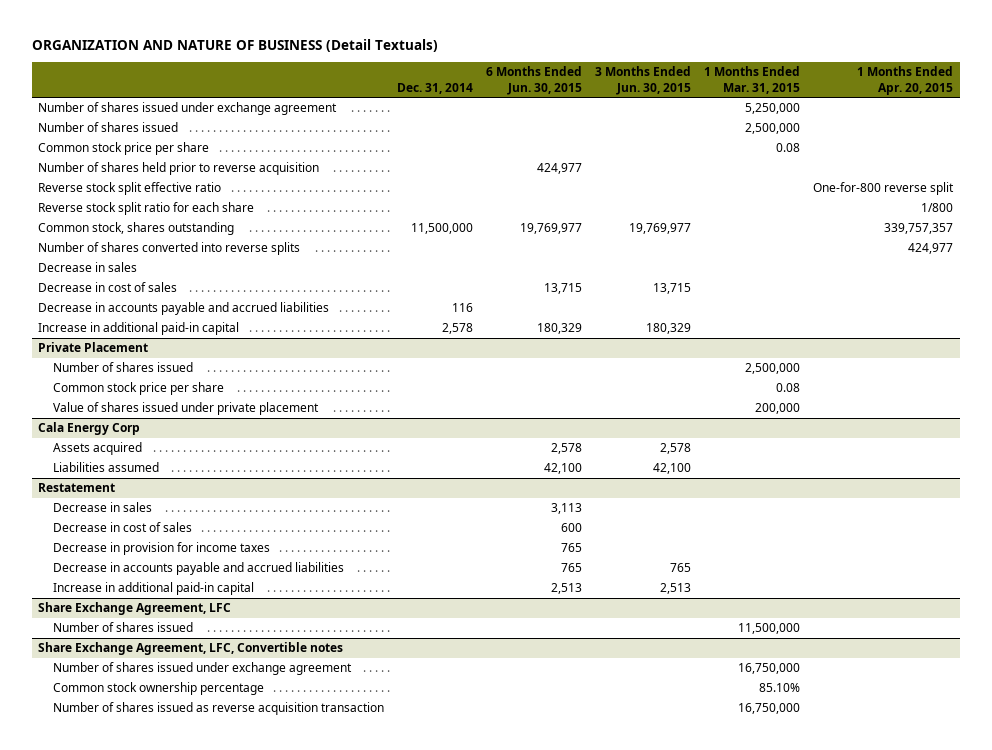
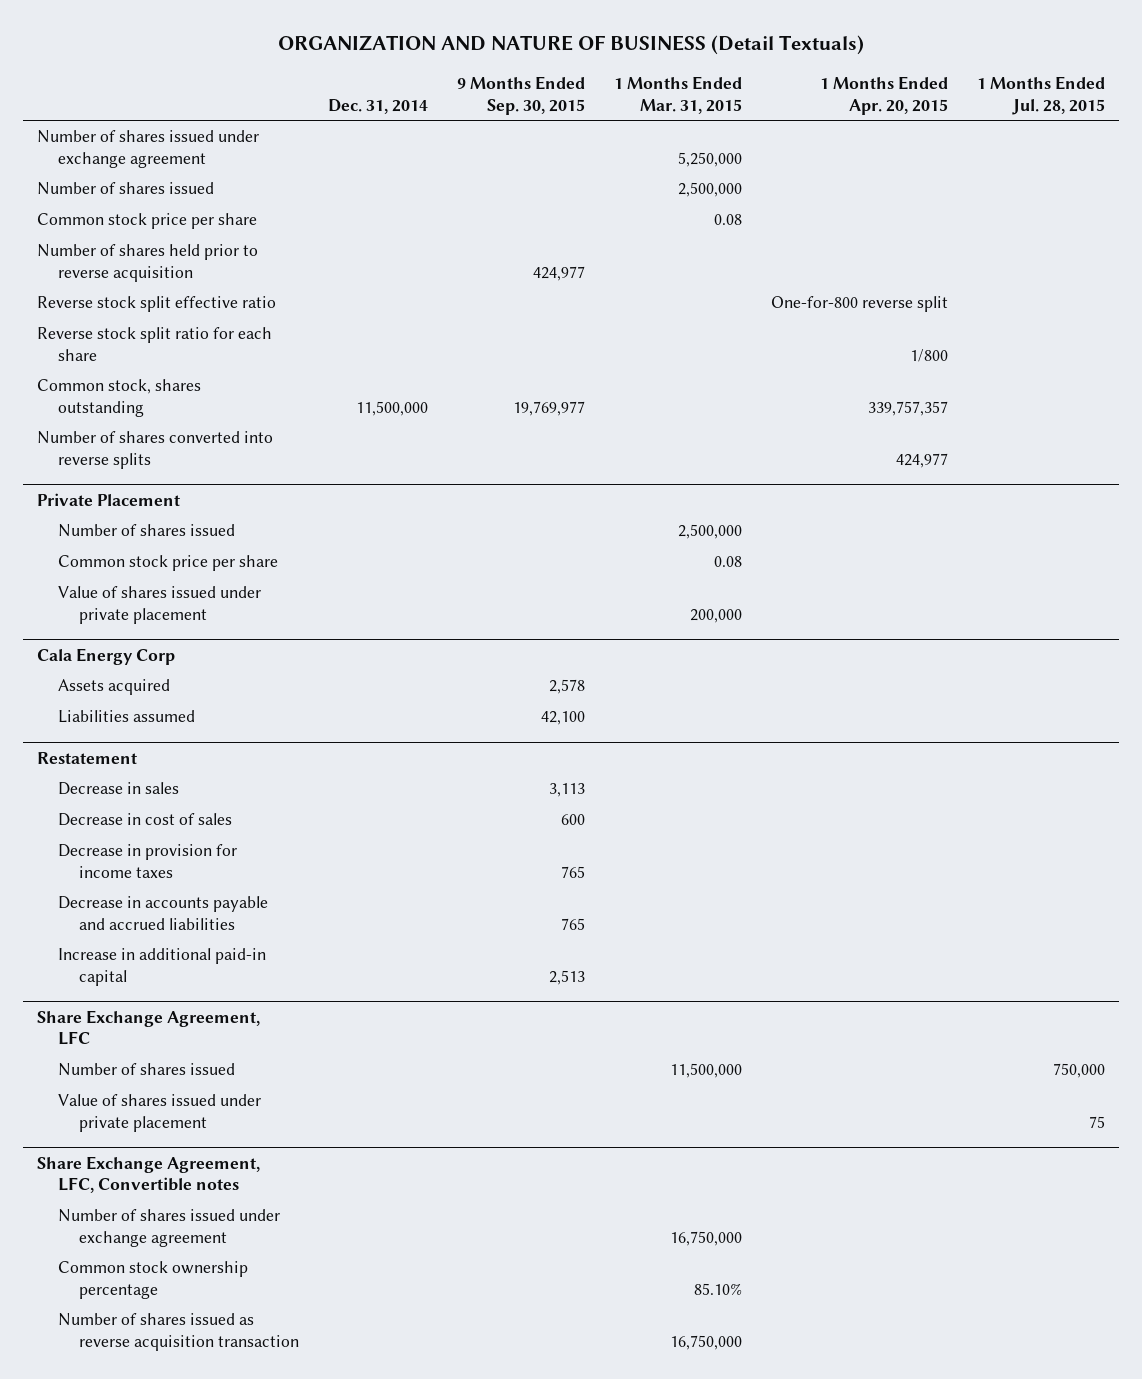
- | Dec. 31, 2014 | 6 Months Ended Jun. 30, 2015 | 3 Months Ended Jun. 30, 2015 | 1 Months Ended Mar. 31, 2015 | 1 Months Ended Apr. 20, 2015
+ | Dec. 31, 2014 | 9 Months Ended Sep. 30, 2015 | 1 Months Ended Mar. 31, 2015 | 1 Months Ended Apr. 20, 2015 | 1 Months Ended Jul. 28, 2015
- Decrease in sales
- Decrease in cost of sales | | 13,715 | 13,715 | |
- Decrease in accounts payable and accrued liabilities | 116 | | | |
- Increase in additional paid-in capital | 2,578 | 180,329 | 180,329 | |
@ Share Exchange Agreement, LFC
+ Value of shares issued under private placement | | | | | 75

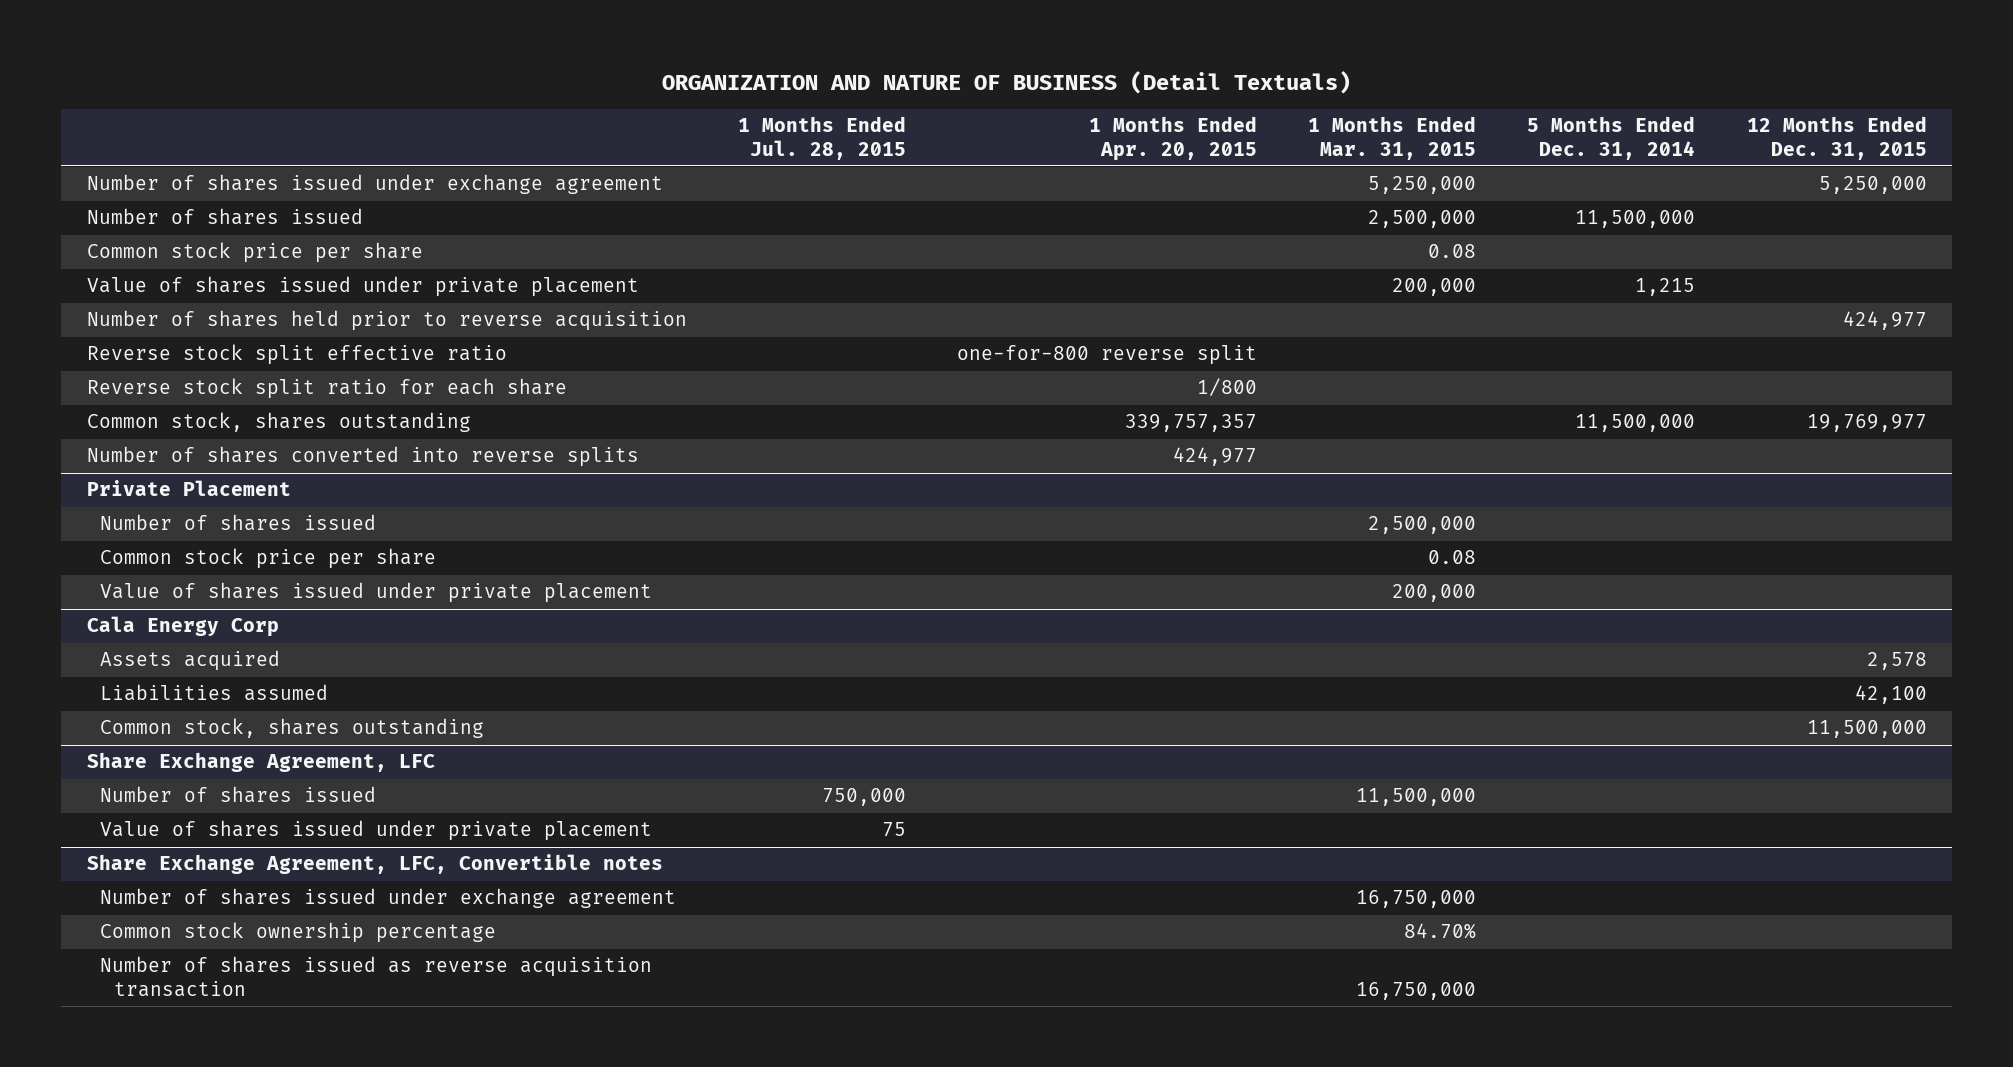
- | Dec. 31, 2014 | 9 Months Ended Sep. 30, 2015 | 1 Months Ended Mar. 31, 2015 | 1 Months Ended Apr. 20, 2015 | 1 Months Ended Jul. 28, 2015
+ | 1 Months Ended Jul. 28, 2015 | 1 Months Ended Apr. 20, 2015 | 1 Months Ended Mar. 31, 2015 | 5 Months Ended Dec. 31, 2014 | 12 Months Ended Dec. 31, 2015
+ Value of shares issued under private placement | | | 200,000 | 1,215 |
- Reverse stock split effective ratio | | | | One-for-800 reverse split |
+ Reverse stock split effective ratio | | one-for-800 reverse split | | |
- Restatement
- Decrease in sales | | 3,113 | | |
- Decrease in cost of sales | | 600 | | |
- Decrease in provision for income taxes | | 765 | | |
- Decrease in accounts payable and accrued liabilities | | 765 | | |
- Increase in additional paid-in capital | | 2,513 | | |
@ Cala Energy Corp
+ Common stock, shares outstanding | | | | | 11,500,000
@ Share Exchange Agreement, LFC, Convertible notes
- Common stock ownership percentage | | | 85.10% | |
+ Common stock ownership percentage | | | 84.70% | |

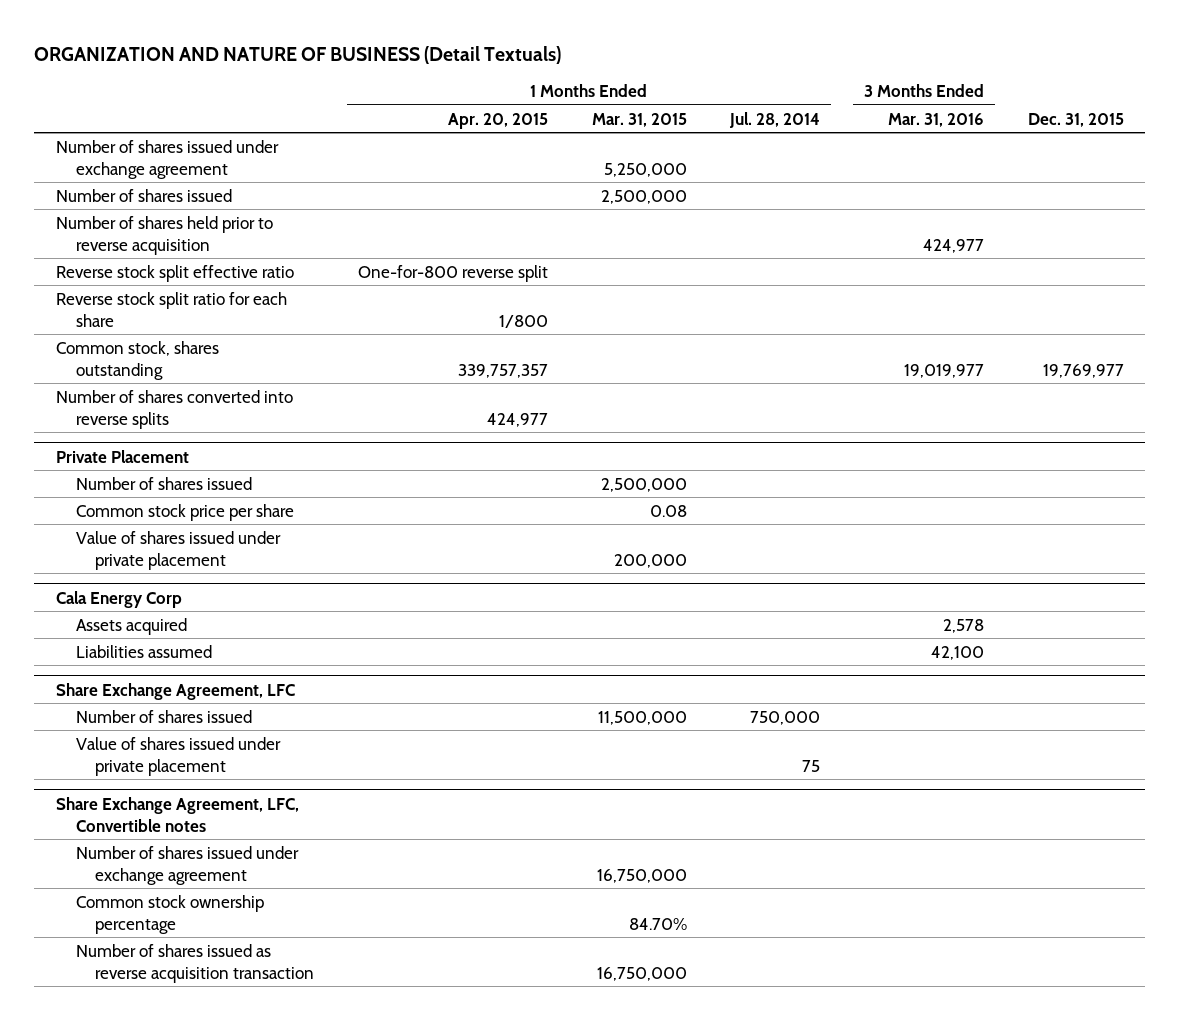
- | 1 Months Ended Jul. 28, 2015 | 1 Months Ended Apr. 20, 2015 | 1 Months Ended Mar. 31, 2015 | 5 Months Ended Dec. 31, 2014 | 12 Months Ended Dec. 31, 2015
+ | 1 Months Ended Apr. 20, 2015 | 1 Months Ended Mar. 31, 2015 | 1 Months Ended Jul. 28, 2014 | 3 Months Ended Mar. 31, 2016 | Dec. 31, 2015
- Common stock price per share | | | 0.08 | |
- Value of shares issued under private placement | | | 200,000 | 1,215 |
- Reverse stock split effective ratio | | one-for-800 reverse split | | |
+ Reverse stock split effective ratio | One-for-800 reverse split | | | |
@ Cala Energy Corp
- Common stock, shares outstanding | | | | | 11,500,000

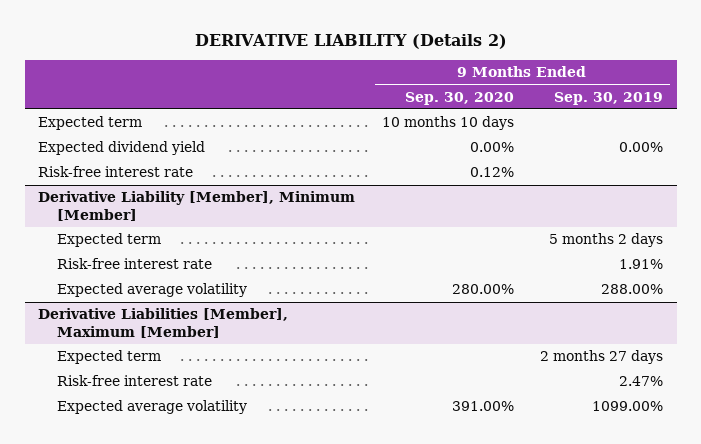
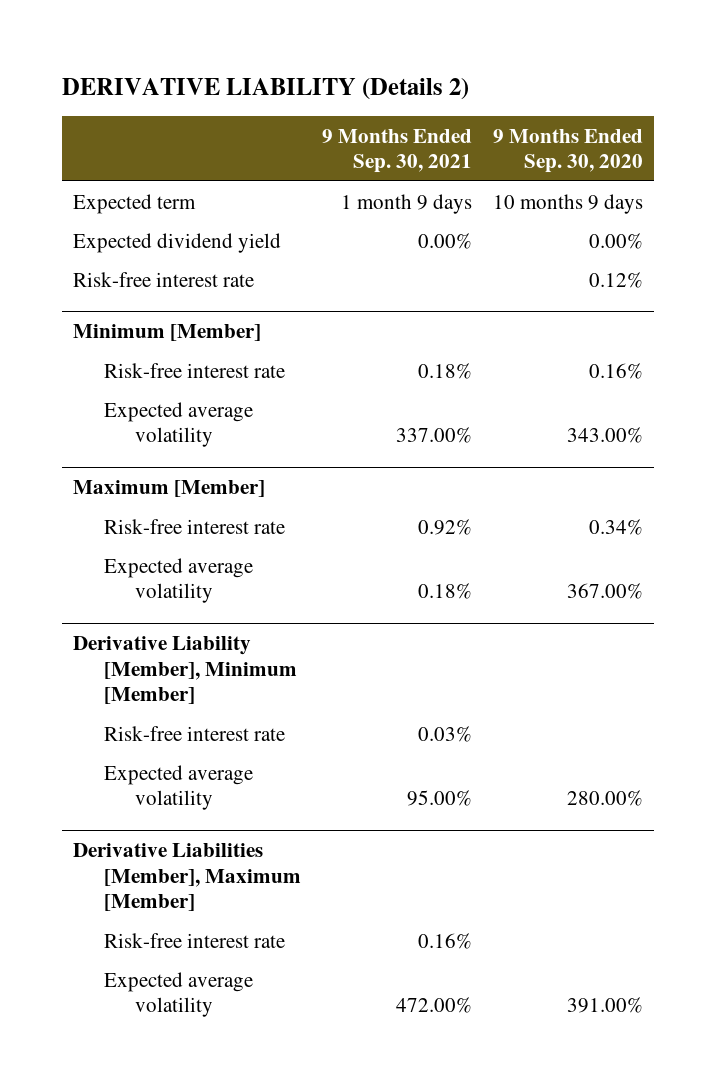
- | 9 Months Ended Sep. 30, 2020 | 9 Months Ended Sep. 30, 2019
+ | 9 Months Ended Sep. 30, 2021 | 9 Months Ended Sep. 30, 2020
- Expected term | 10 months 10 days |
+ Expected term | 1 month 9 days | 10 months 9 days
+ Minimum [Member]
+ Risk-free interest rate | 0.18% | 0.16%
+ Expected average volatility | 337.00% | 343.00%
+ Maximum [Member]
+ Risk-free interest rate | 0.92% | 0.34%
+ Expected average volatility | 0.18% | 367.00%
@ Derivative Liability [Member], Minimum [Member]
- Expected term | | 5 months 2 days
@ Derivative Liabilities [Member], Maximum [Member]
- Expected term | | 2 months 27 days

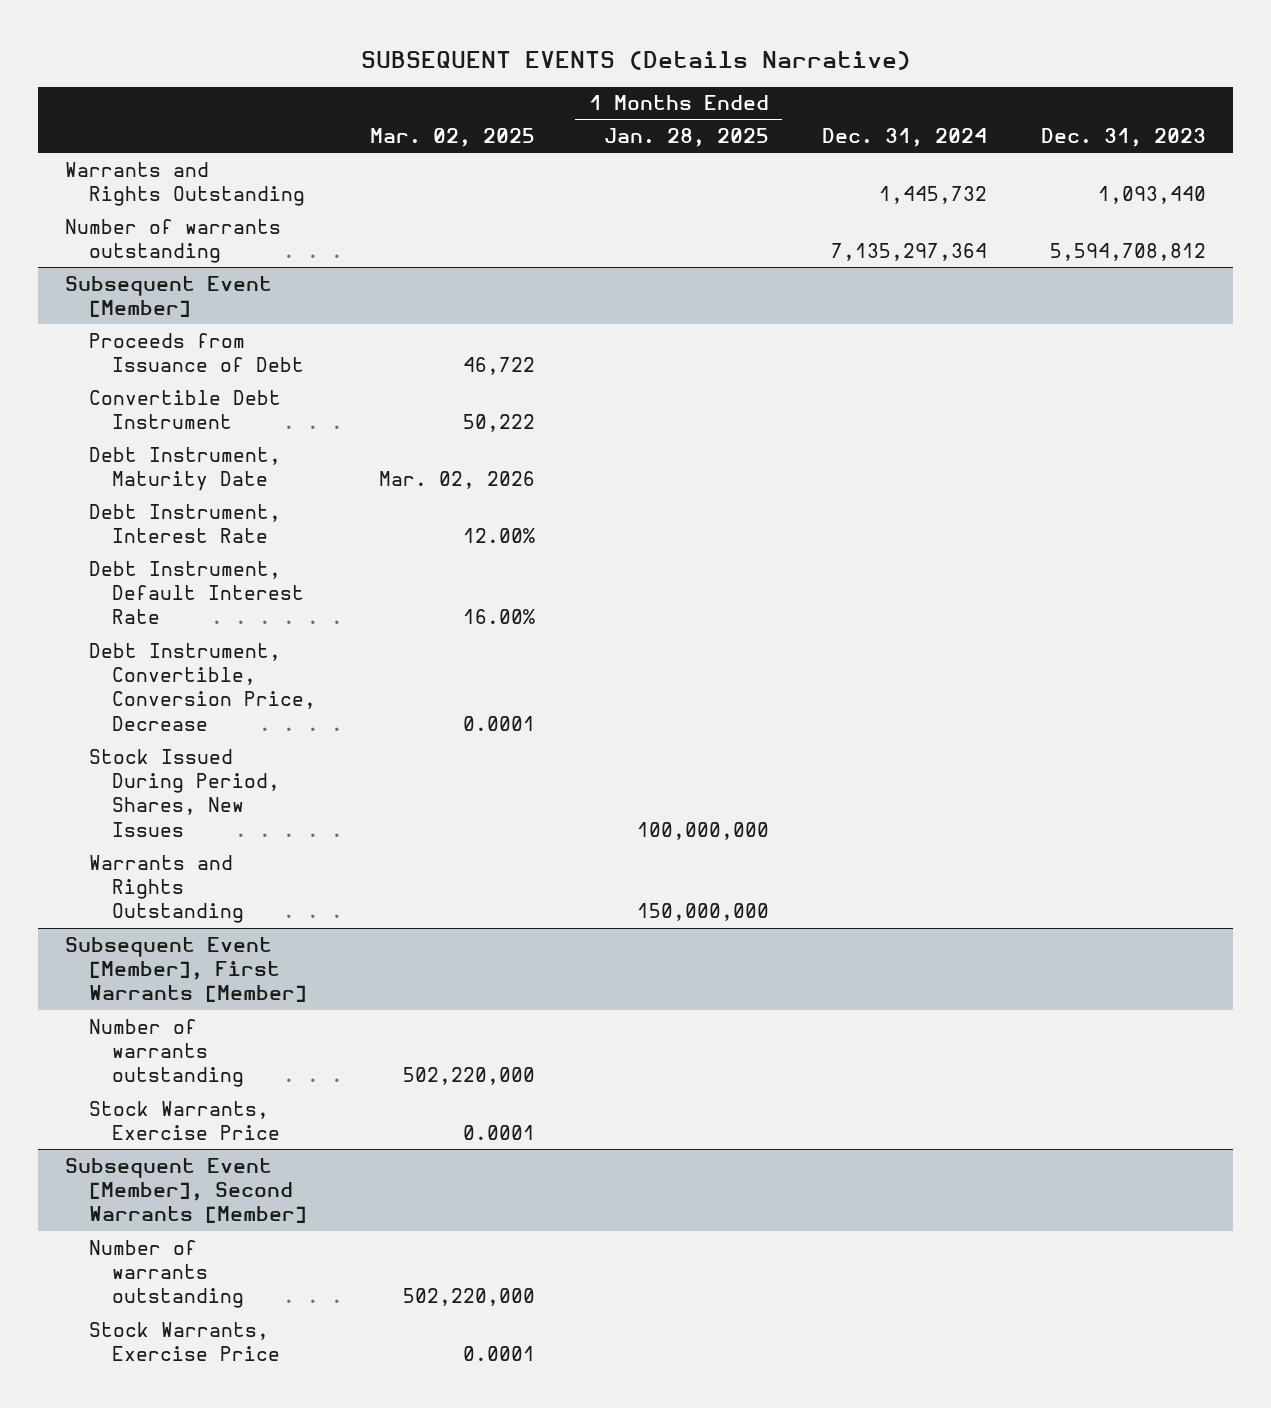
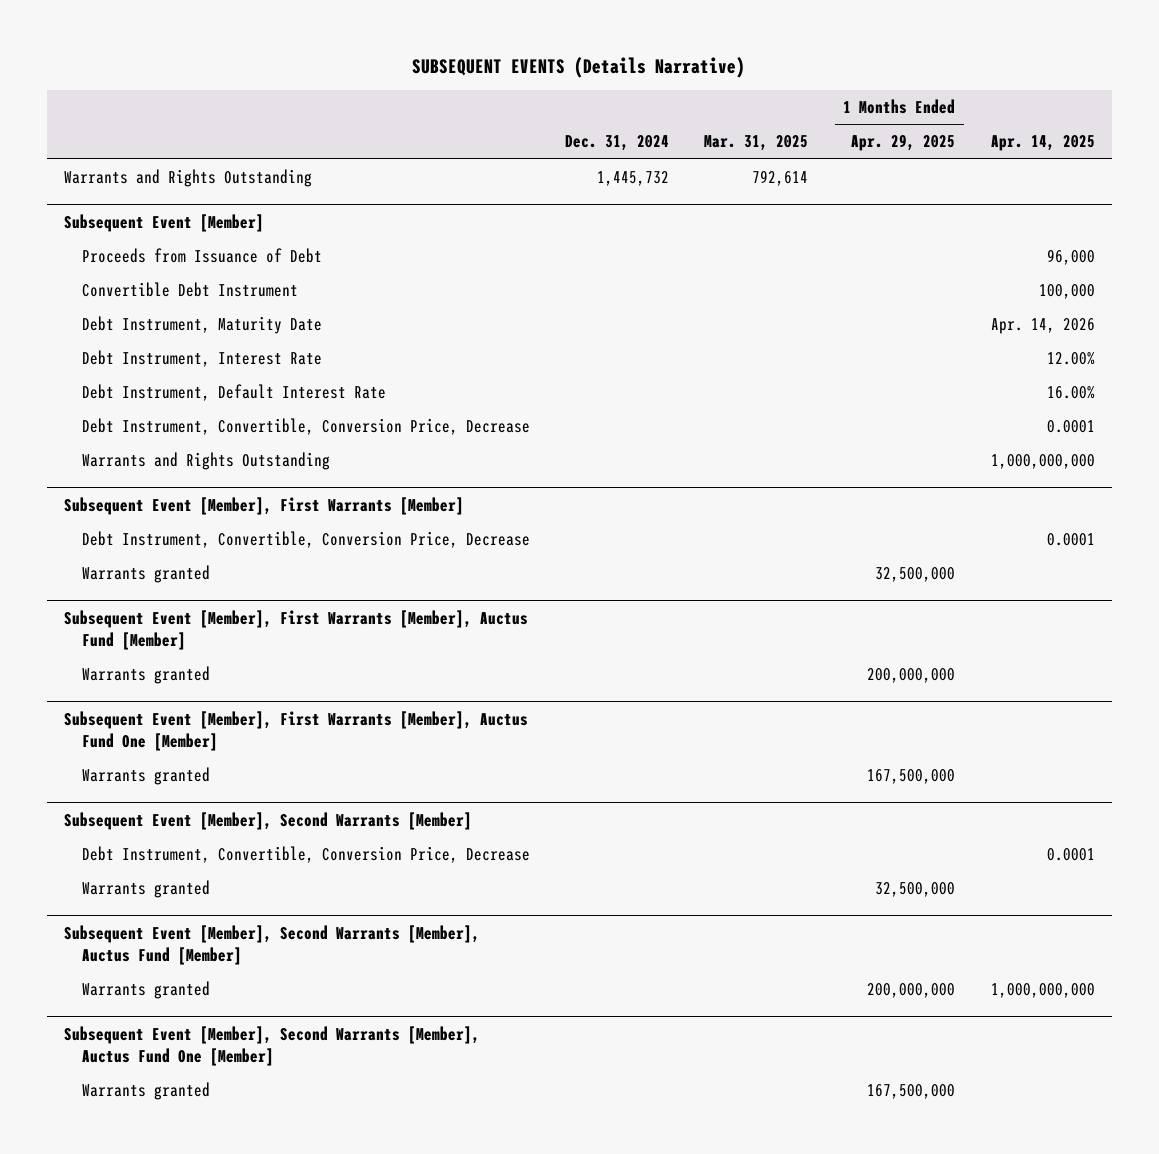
- | Mar. 02, 2025 | 1 Months Ended Jan. 28, 2025 | Dec. 31, 2024 | Dec. 31, 2023
+ | Dec. 31, 2024 | Mar. 31, 2025 | 1 Months Ended Apr. 29, 2025 | Apr. 14, 2025
- Number of warrants outstanding | | | 7,135,297,364 | 5,594,708,812
@ Subsequent Event [Member]
- Stock Issued During Period, Shares, New Issues | | 100,000,000 | |
@ Subsequent Event [Member], First Warrants [Member]
- Number of warrants outstanding | 502,220,000 | | |
- Stock Warrants, Exercise Price | 0.0001 | | |
+ Debt Instrument, Convertible, Conversion Price, Decrease | | | | 0.0001
+ Warrants granted | | | 32,500,000 |
+ Subsequent Event [Member], First Warrants [Member], Auctus Fund [Member]
+ Warrants granted | | | 200,000,000 |
+ Subsequent Event [Member], First Warrants [Member], Auctus Fund One [Member]
+ Warrants granted | | | 167,500,000 |
@ Subsequent Event [Member], Second Warrants [Member]
- Number of warrants outstanding | 502,220,000 | | |
- Stock Warrants, Exercise Price | 0.0001 | | |
+ Debt Instrument, Convertible, Conversion Price, Decrease | | | | 0.0001
+ Warrants granted | | | 32,500,000 |
+ Subsequent Event [Member], Second Warrants [Member], Auctus Fund [Member]
+ Warrants granted | | | 200,000,000 | 1,000,000,000
+ Subsequent Event [Member], Second Warrants [Member], Auctus Fund One [Member]
+ Warrants granted | | | 167,500,000 |

